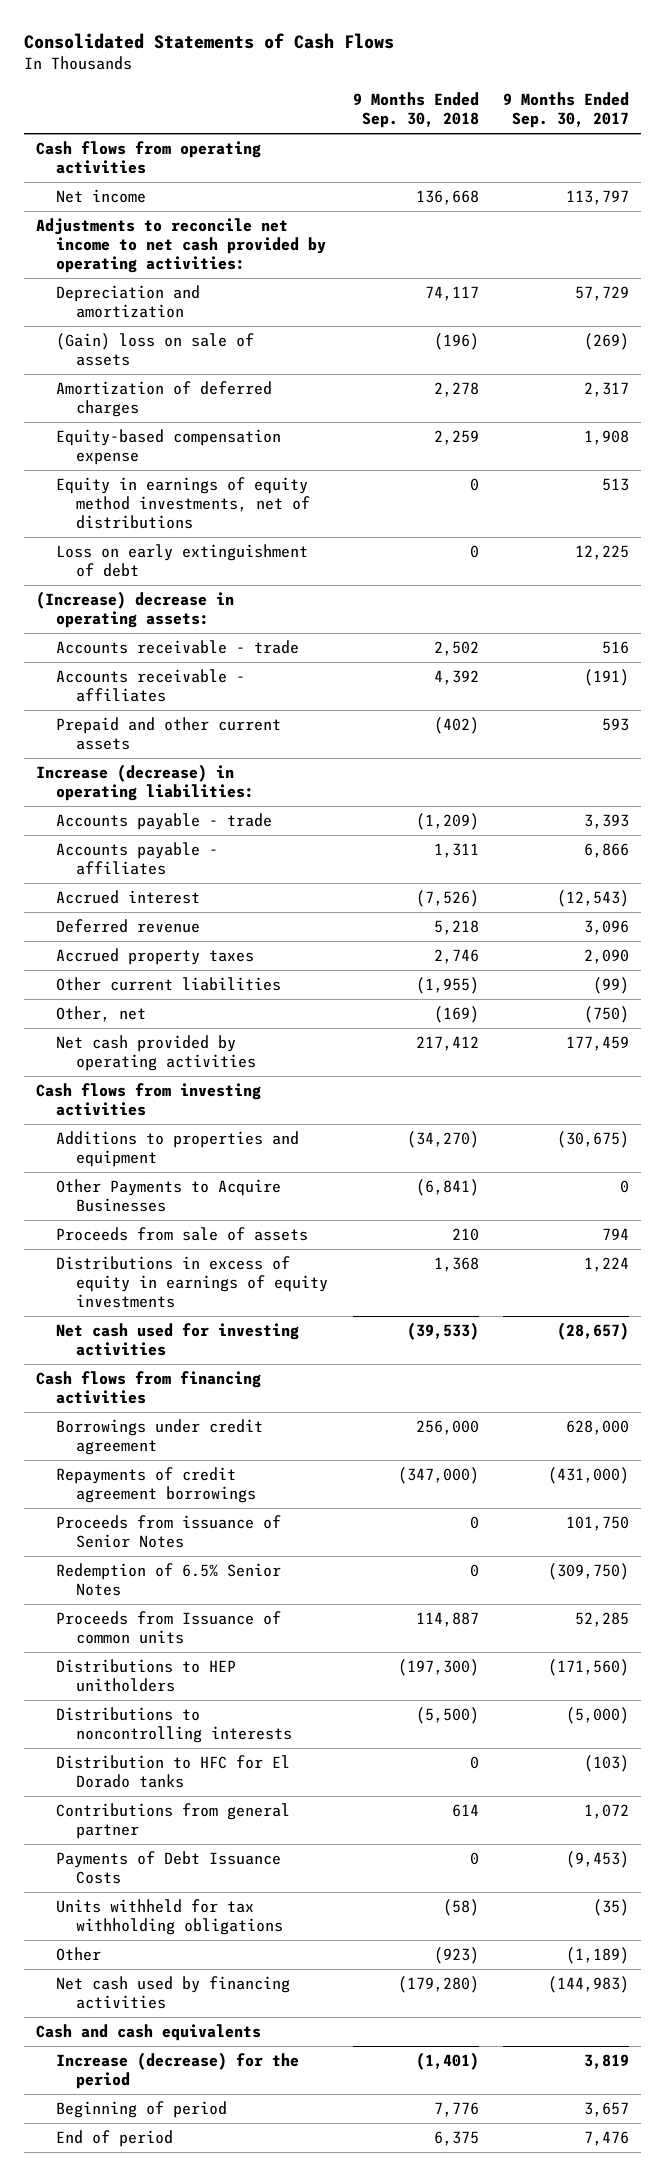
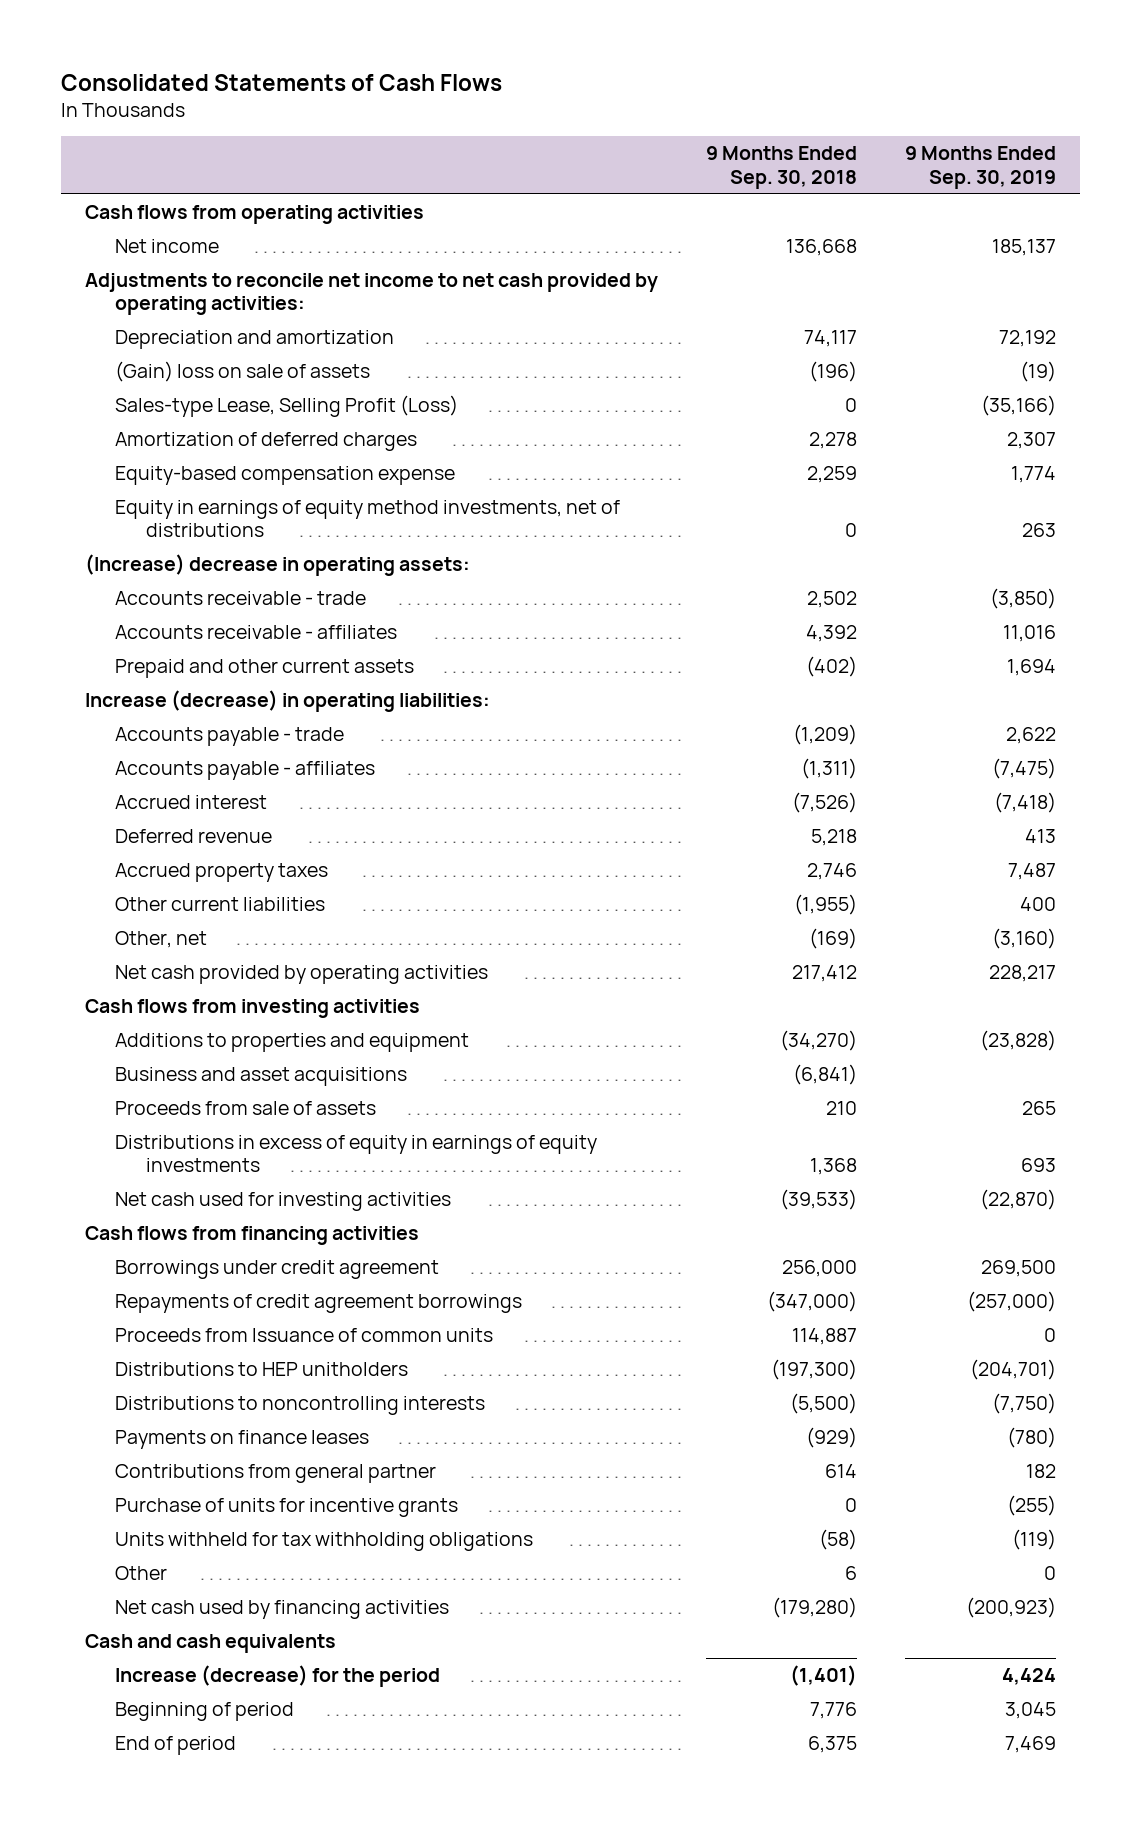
- | 9 Months Ended Sep. 30, 2018 | 9 Months Ended Sep. 30, 2017
+ | 9 Months Ended Sep. 30, 2018 | 9 Months Ended Sep. 30, 2019
+ Sales-type Lease, Selling Profit (Loss) | 0 | (35,166)
- Loss on early extinguishment of debt | 0 | 12,225
- Accounts payable - affiliates | 1,311 | 6,866
+ Accounts payable - affiliates | (1,311) | (7,475)
- Other Payments to Acquire Businesses | (6,841) | 0
+ Business and asset acquisitions | (6,841) |
- Proceeds from issuance of Senior Notes | 0 | 101,750
- Redemption of 6.5% Senior Notes | 0 | (309,750)
- Distribution to HFC for El Dorado tanks | 0 | (103)
+ Payments on finance leases | (929) | (780)
- Payments of Debt Issuance Costs | 0 | (9,453)
+ Purchase of units for incentive grants | 0 | (255)
- Other | (923) | (1,189)
+ Other | 6 | 0

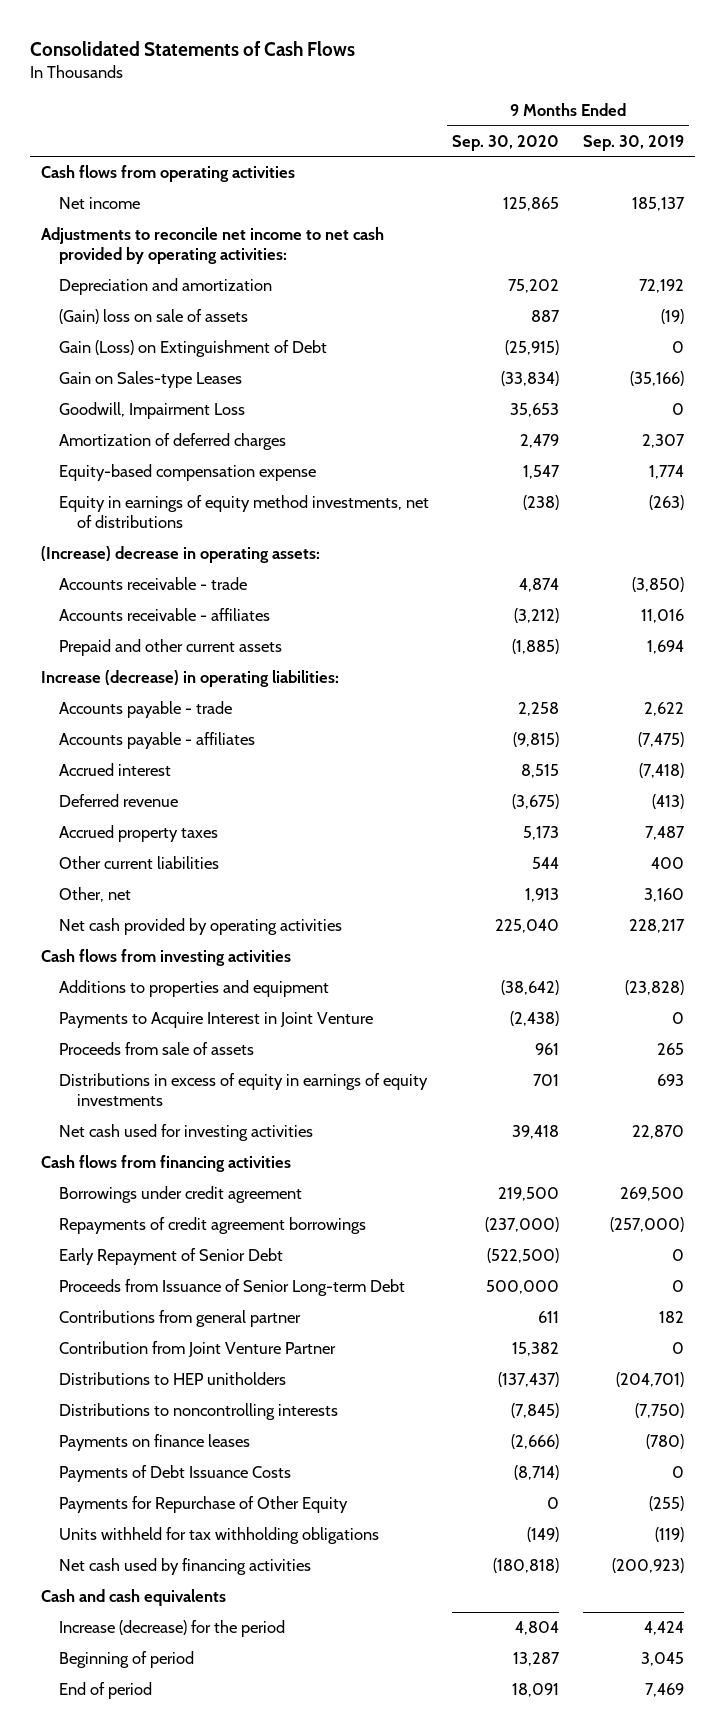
- | 9 Months Ended Sep. 30, 2018 | 9 Months Ended Sep. 30, 2019
+ | 9 Months Ended Sep. 30, 2020 | 9 Months Ended Sep. 30, 2019
- Sales-type Lease, Selling Profit (Loss) | 0 | (35,166)
+ Gain (Loss) on Extinguishment of Debt | (25,915) | 0
+ Gain on Sales-type Leases | (33,834) | (35,166)
+ Goodwill, Impairment Loss | 35,653 | 0
- Equity in earnings of equity method investments, net of distributions | 0 | 263
+ Equity in earnings of equity method investments, net of distributions | (238) | (263)
- Deferred revenue | 5,218 | 413
+ Deferred revenue | (3,675) | (413)
- Other, net | (169) | (3,160)
+ Other, net | 1,913 | 3,160
- Business and asset acquisitions | (6,841) |
+ Payments to Acquire Interest in Joint Venture | (2,438) | 0
- Net cash used for investing activities | (39,533) | (22,870)
+ Net cash used for investing activities | 39,418 | 22,870
- Proceeds from Issuance of common units | 114,887 | 0
+ Early Repayment of Senior Debt | (522,500) | 0
+ Proceeds from Issuance of Senior Long-term Debt | 500,000 | 0
moved up: Contributions from general partner | 611 | 182
+ Contribution from Joint Venture Partner | 15,382 | 0
- Purchase of units for incentive grants | 0 | (255)
+ Payments of Debt Issuance Costs | (8,714) | 0
+ Payments for Repurchase of Other Equity | 0 | (255)
- Other | 6 | 0

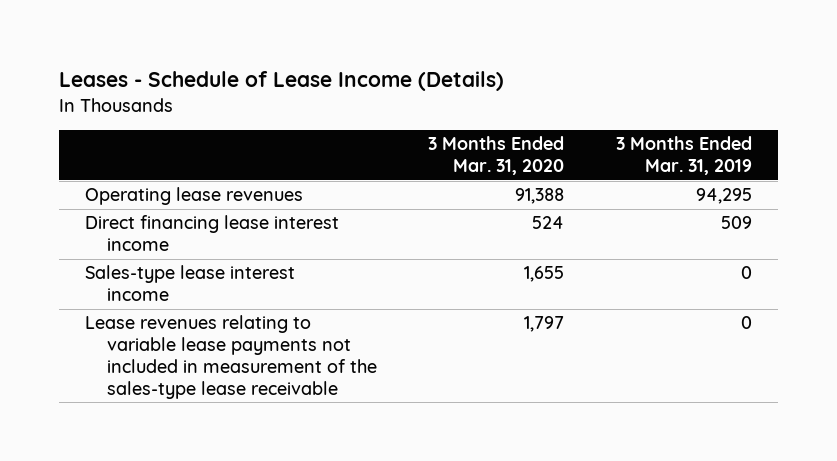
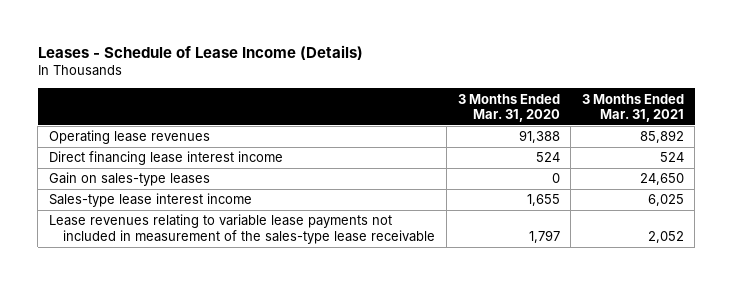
- | 3 Months Ended Mar. 31, 2020 | 3 Months Ended Mar. 31, 2019
+ | 3 Months Ended Mar. 31, 2020 | 3 Months Ended Mar. 31, 2021
+ Gain on sales-type leases | 0 | 24,650

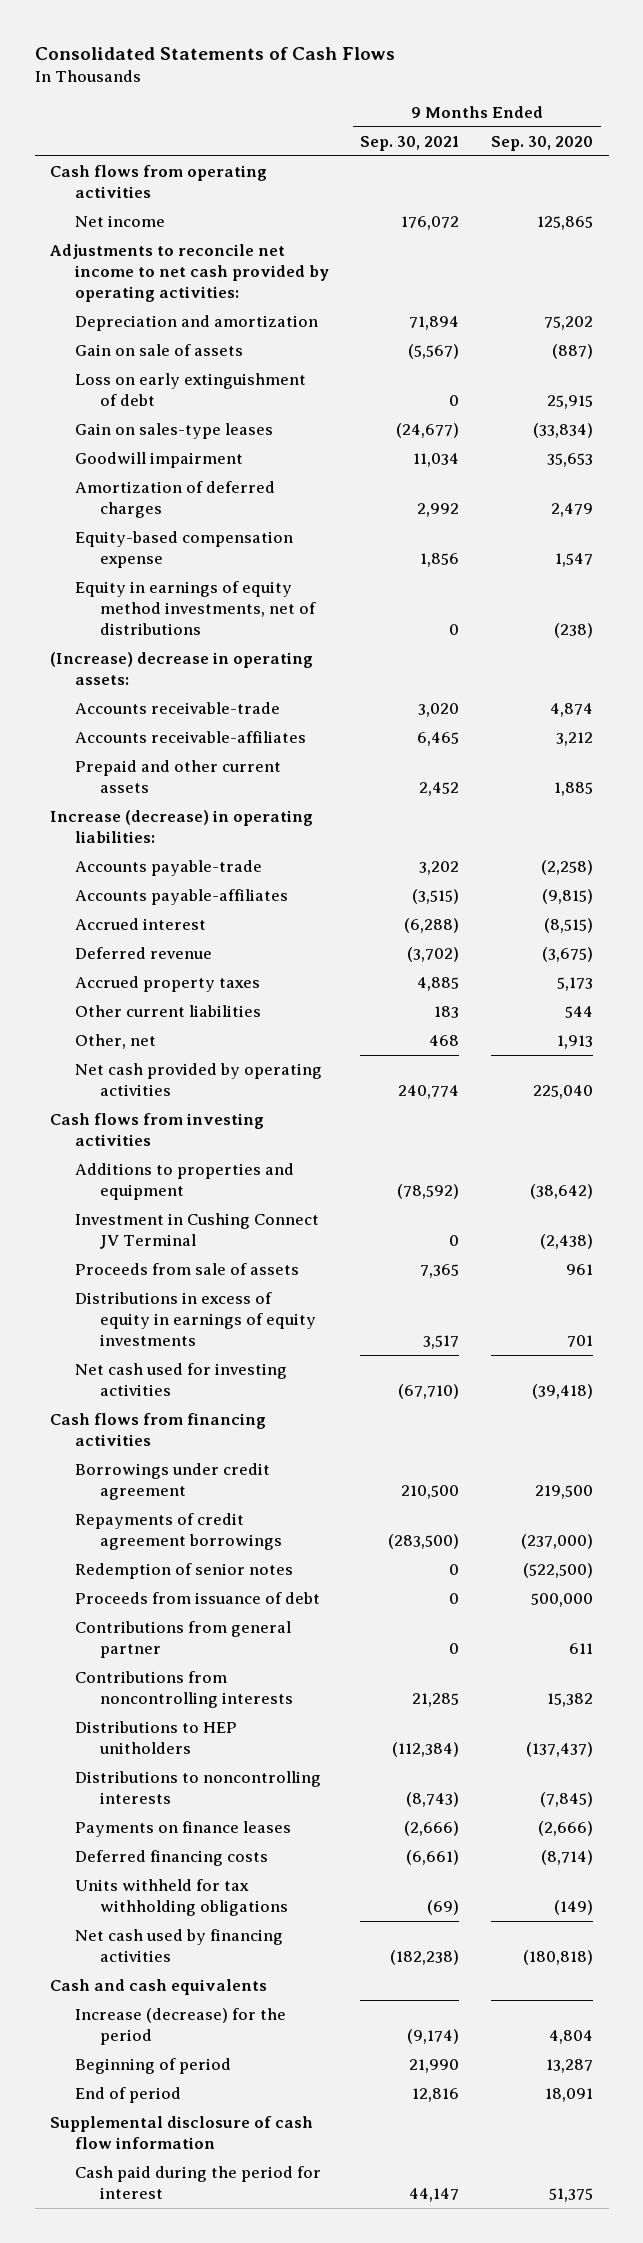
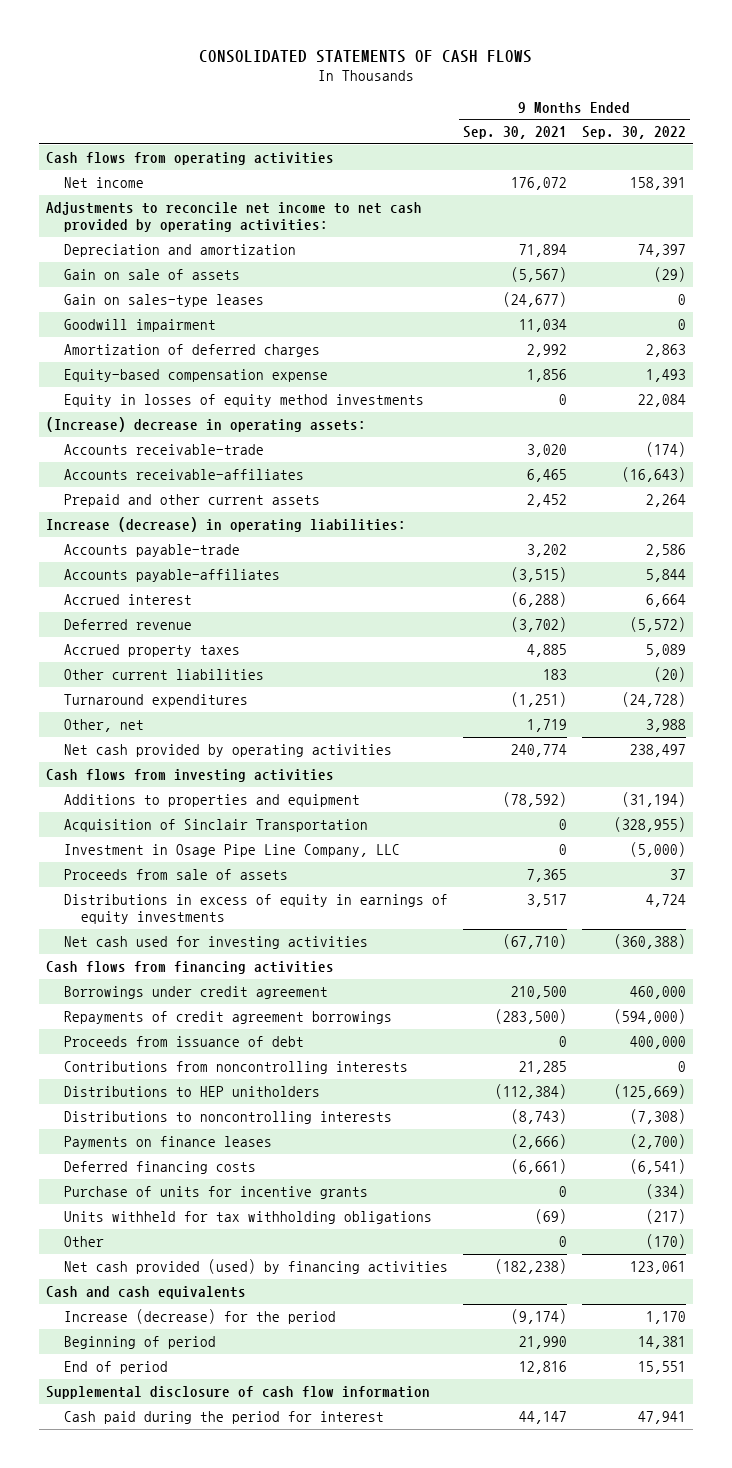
- Consolidated Statements of Cash Flows
+ CONSOLIDATED STATEMENTS OF CASH FLOWS
- | 9 Months Ended Sep. 30, 2021 | 9 Months Ended Sep. 30, 2020
+ | 9 Months Ended Sep. 30, 2021 | 9 Months Ended Sep. 30, 2022
- Loss on early extinguishment of debt | 0 | 25,915
- Equity in earnings of equity method investments, net of distributions | 0 | (238)
+ Equity in losses of equity method investments | 0 | 22,084
- Other, net | 468 | 1,913
+ Turnaround expenditures | (1,251) | (24,728)
+ Other, net | 1,719 | 3,988
- Investment in Cushing Connect JV Terminal | 0 | (2,438)
+ Acquisition of Sinclair Transportation | 0 | (328,955)
+ Investment in Osage Pipe Line Company, LLC | 0 | (5,000)
- Redemption of senior notes | 0 | (522,500)
- Contributions from general partner | 0 | 611
+ Purchase of units for incentive grants | 0 | (334)
- Net cash used by financing activities | (182,238) | (180,818)
+ Other | 0 | (170)
+ Net cash provided (used) by financing activities | (182,238) | 123,061

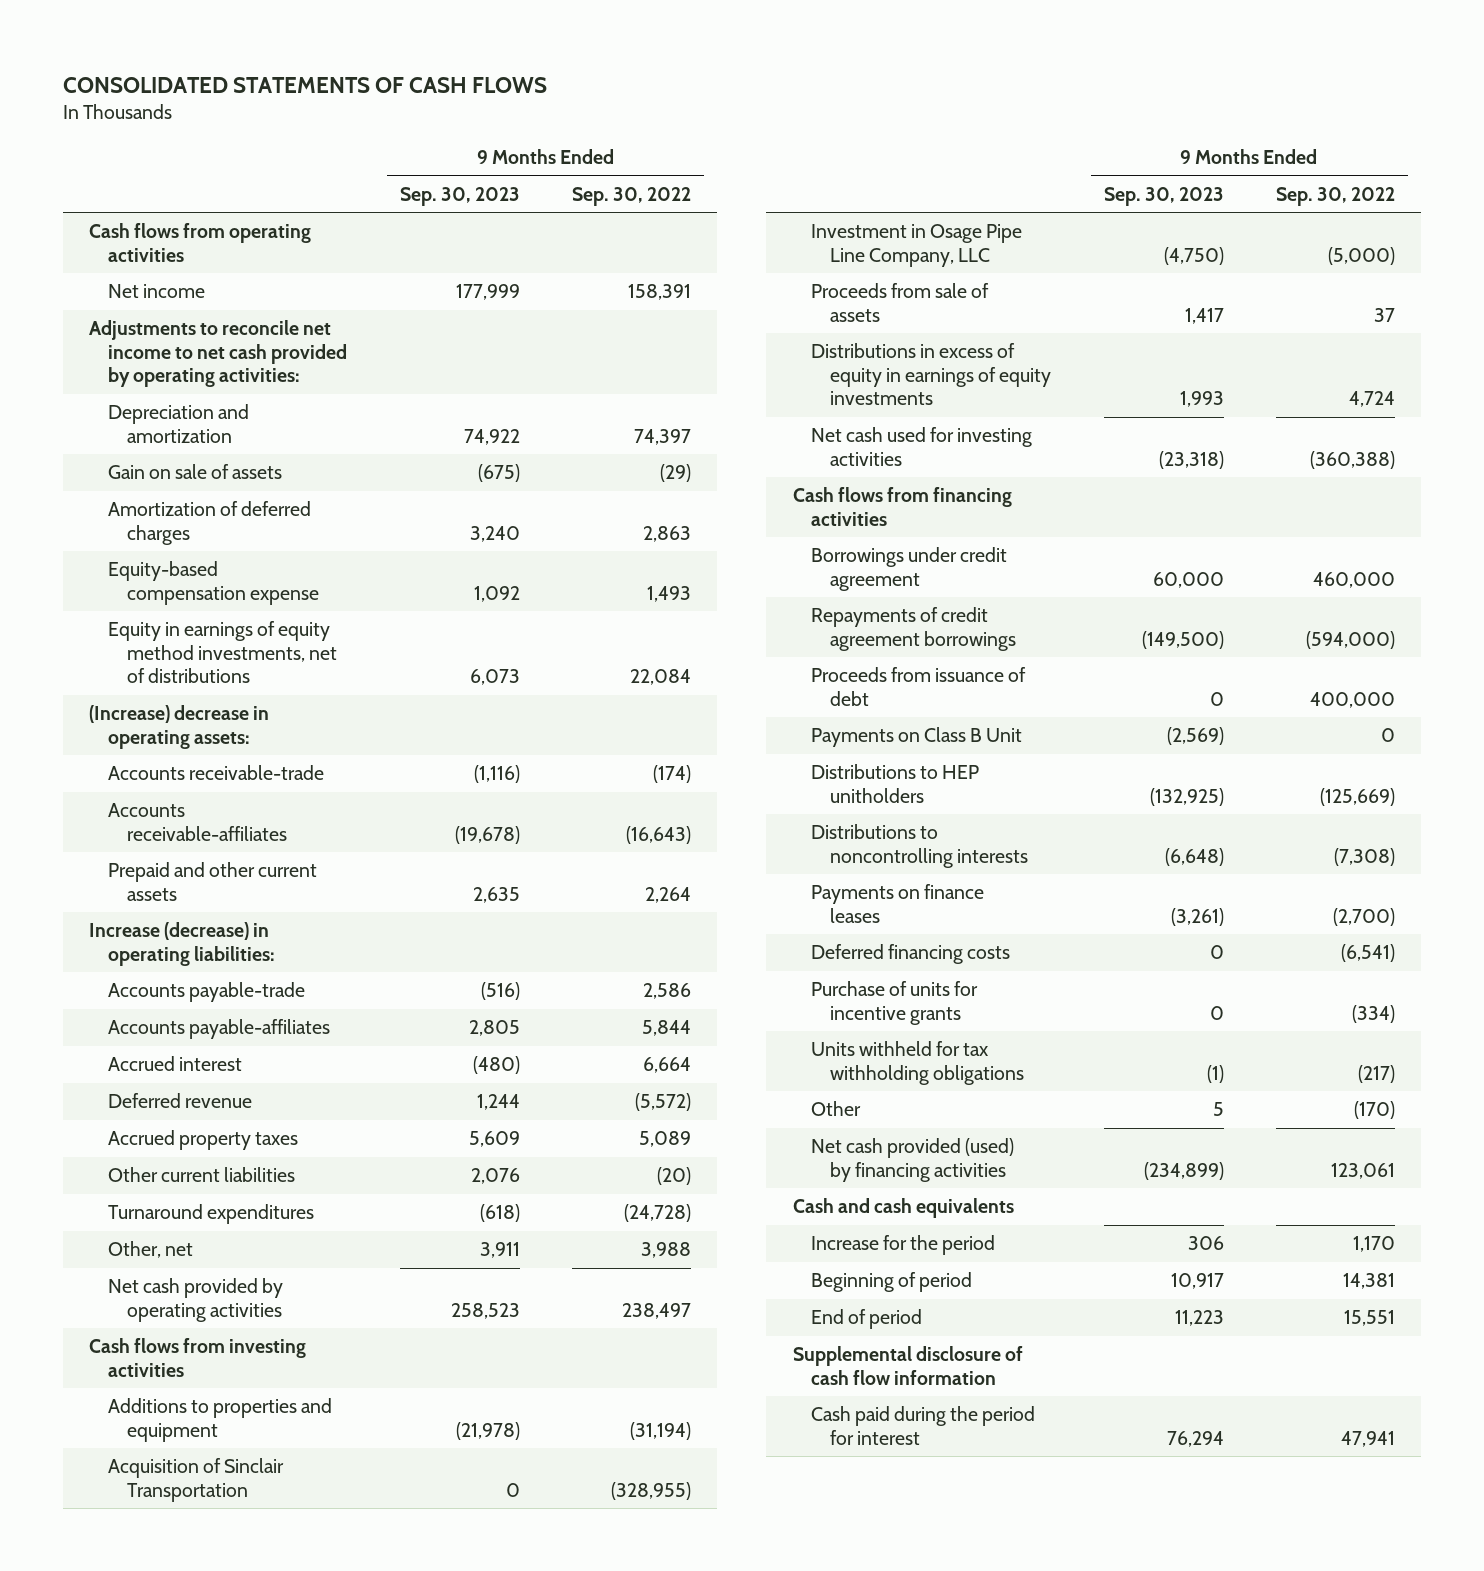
- | 9 Months Ended Sep. 30, 2021 | 9 Months Ended Sep. 30, 2022
+ | 9 Months Ended Sep. 30, 2023 | 9 Months Ended Sep. 30, 2022
- Gain on sales-type leases | (24,677) | 0
- Goodwill impairment | 11,034 | 0
- Equity in losses of equity method investments | 0 | 22,084
+ Equity in earnings of equity method investments, net of distributions | 6,073 | 22,084
- Contributions from noncontrolling interests | 21,285 | 0
+ Payments on Class B Unit | (2,569) | 0
- Increase (decrease) for the period | (9,174) | 1,170
+ Increase for the period | 306 | 1,170

